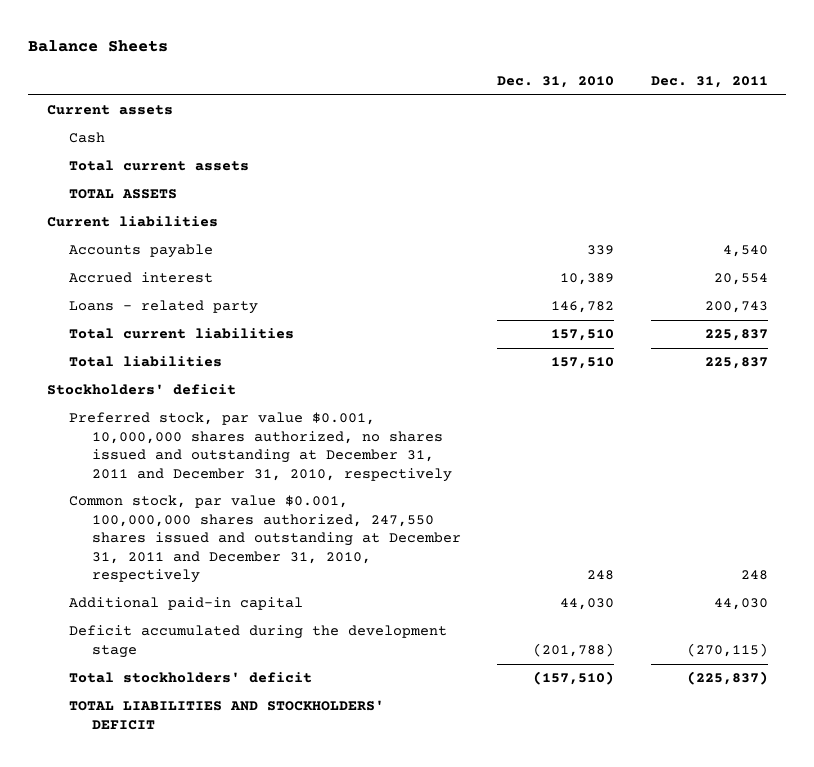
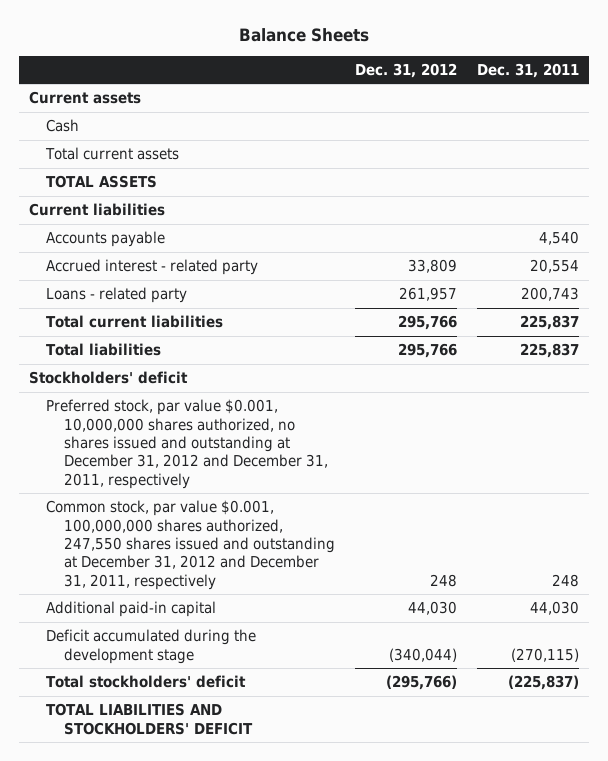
- | Dec. 31, 2010 | Dec. 31, 2011
+ | Dec. 31, 2012 | Dec. 31, 2011
- Accrued interest | 10,389 | 20,554
+ Accrued interest - related party | 33,809 | 20,554
- Preferred stock, par value $0.001, 10,000,000 shares authorized, no shares issued and outstanding at December 31, 2011 and December 31, 2010, respectively
- Common stock, par value $0.001, 100,000,000 shares authorized, 247,550 shares issued and outstanding at December 31, 2011 and December 31, 2010, respectively | 248 | 248
+ Preferred stock, par value $0.001, 10,000,000 shares authorized, no shares issued and outstanding at December 31, 2012 and December 31, 2011, respectively
+ Common stock, par value $0.001, 100,000,000 shares authorized, 247,550 shares issued and outstanding at December 31, 2012 and December 31, 2011, respectively | 248 | 248

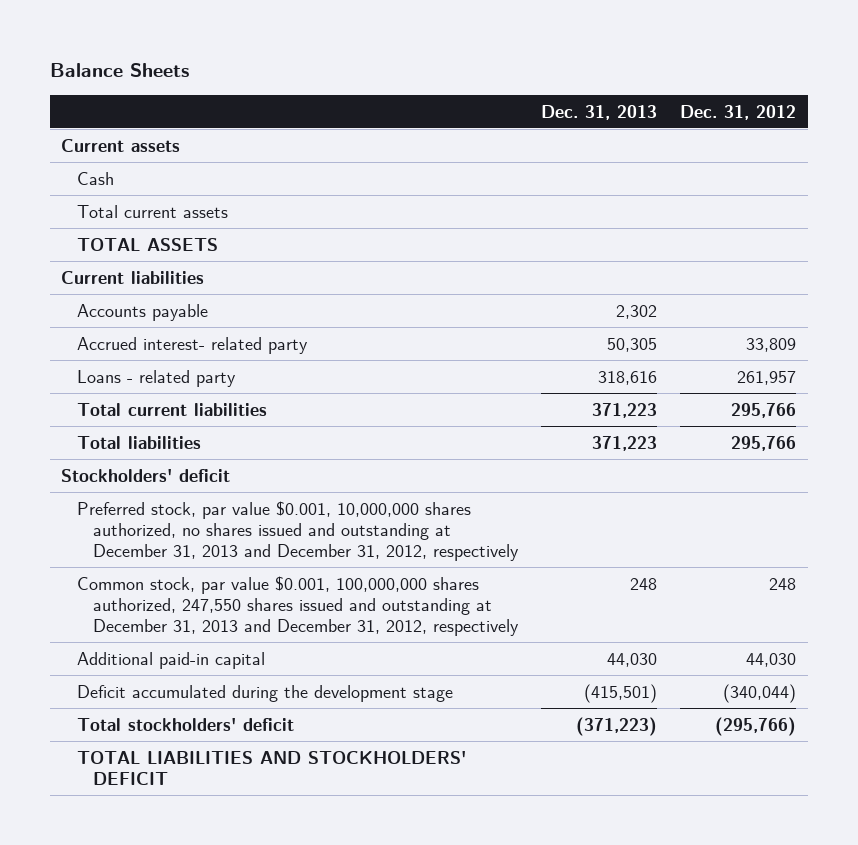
- | Dec. 31, 2012 | Dec. 31, 2011
+ | Dec. 31, 2013 | Dec. 31, 2012
- Accrued interest - related party | 33,809 | 20,554
+ Accrued interest- related party | 50,305 | 33,809
- Preferred stock, par value $0.001, 10,000,000 shares authorized, no shares issued and outstanding at December 31, 2012 and December 31, 2011, respectively
- Common stock, par value $0.001, 100,000,000 shares authorized, 247,550 shares issued and outstanding at December 31, 2012 and December 31, 2011, respectively | 248 | 248
+ Preferred stock, par value $0.001, 10,000,000 shares authorized, no shares issued and outstanding at December 31, 2013 and December 31, 2012, respectively
+ Common stock, par value $0.001, 100,000,000 shares authorized, 247,550 shares issued and outstanding at December 31, 2013 and December 31, 2012, respectively | 248 | 248

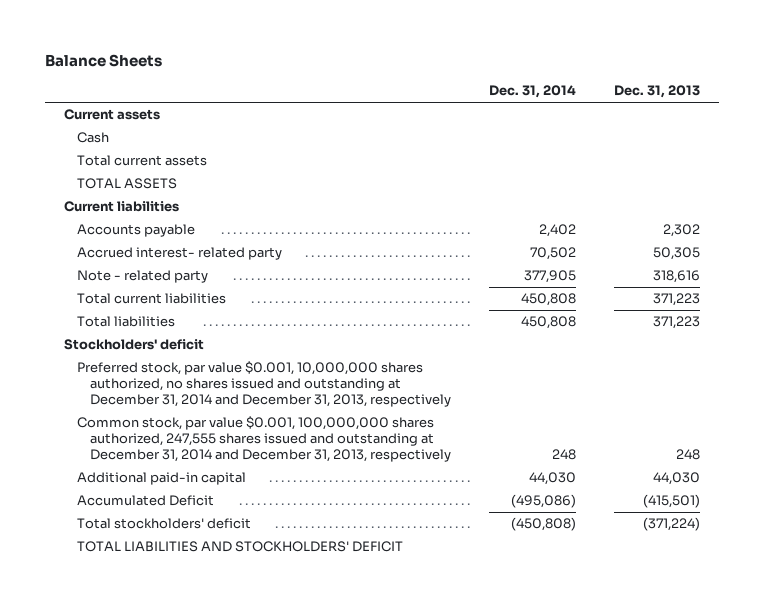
- | Dec. 31, 2013 | Dec. 31, 2012
+ | Dec. 31, 2014 | Dec. 31, 2013
- Loans - related party | 318,616 | 261,957
+ Note - related party | 377,905 | 318,616
- Preferred stock, par value $0.001, 10,000,000 shares authorized, no shares issued and outstanding at December 31, 2013 and December 31, 2012, respectively
- Common stock, par value $0.001, 100,000,000 shares authorized, 247,550 shares issued and outstanding at December 31, 2013 and December 31, 2012, respectively | 248 | 248
+ Preferred stock, par value $0.001, 10,000,000 shares authorized, no shares issued and outstanding at December 31, 2014 and December 31, 2013, respectively
+ Common stock, par value $0.001, 100,000,000 shares authorized, 247,555 shares issued and outstanding at December 31, 2014 and December 31, 2013, respectively | 248 | 248
- Deficit accumulated during the development stage | (415,501) | (340,044)
- Total stockholders' deficit | (371,223) | (295,766)
+ Accumulated Deficit | (495,086) | (415,501)
+ Total stockholders' deficit | (450,808) | (371,224)

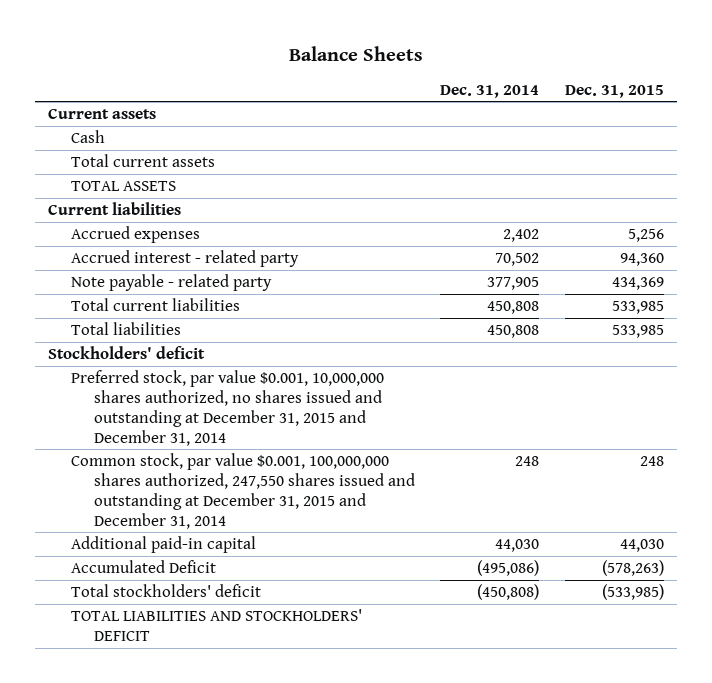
- | Dec. 31, 2014 | Dec. 31, 2013
+ | Dec. 31, 2014 | Dec. 31, 2015
- Accounts payable | 2,402 | 2,302
- Accrued interest- related party | 70,502 | 50,305
- Note - related party | 377,905 | 318,616
+ Accrued expenses | 2,402 | 5,256
+ Accrued interest - related party | 70,502 | 94,360
+ Note payable - related party | 377,905 | 434,369
- Preferred stock, par value $0.001, 10,000,000 shares authorized, no shares issued and outstanding at December 31, 2014 and December 31, 2013, respectively
- Common stock, par value $0.001, 100,000,000 shares authorized, 247,555 shares issued and outstanding at December 31, 2014 and December 31, 2013, respectively | 248 | 248
+ Preferred stock, par value $0.001, 10,000,000 shares authorized, no shares issued and outstanding at December 31, 2015 and December 31, 2014
+ Common stock, par value $0.001, 100,000,000 shares authorized, 247,550 shares issued and outstanding at December 31, 2015 and December 31, 2014 | 248 | 248

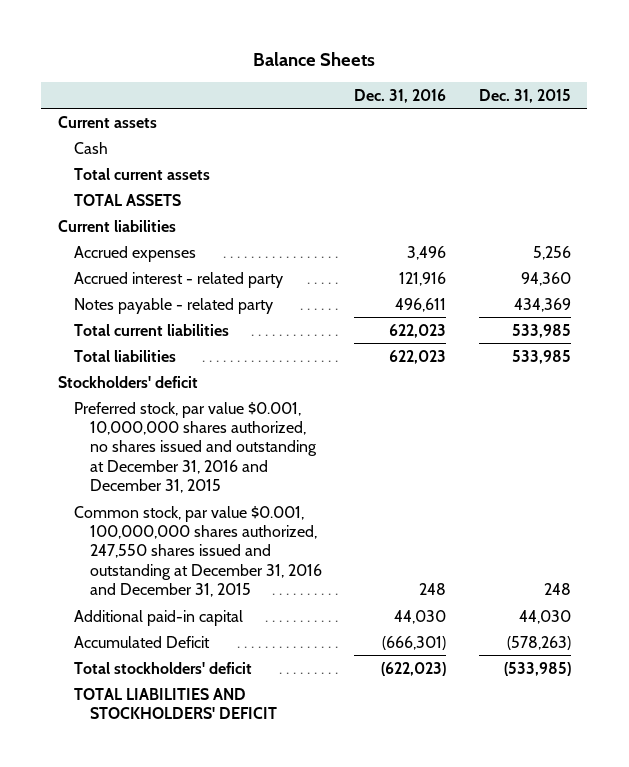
- | Dec. 31, 2014 | Dec. 31, 2015
+ | Dec. 31, 2016 | Dec. 31, 2015
- Note payable - related party | 377,905 | 434,369
+ Notes payable - related party | 496,611 | 434,369
- Preferred stock, par value $0.001, 10,000,000 shares authorized, no shares issued and outstanding at December 31, 2015 and December 31, 2014
- Common stock, par value $0.001, 100,000,000 shares authorized, 247,550 shares issued and outstanding at December 31, 2015 and December 31, 2014 | 248 | 248
+ Preferred stock, par value $0.001, 10,000,000 shares authorized, no shares issued and outstanding at December 31, 2016 and December 31, 2015
+ Common stock, par value $0.001, 100,000,000 shares authorized, 247,550 shares issued and outstanding at December 31, 2016 and December 31, 2015 | 248 | 248

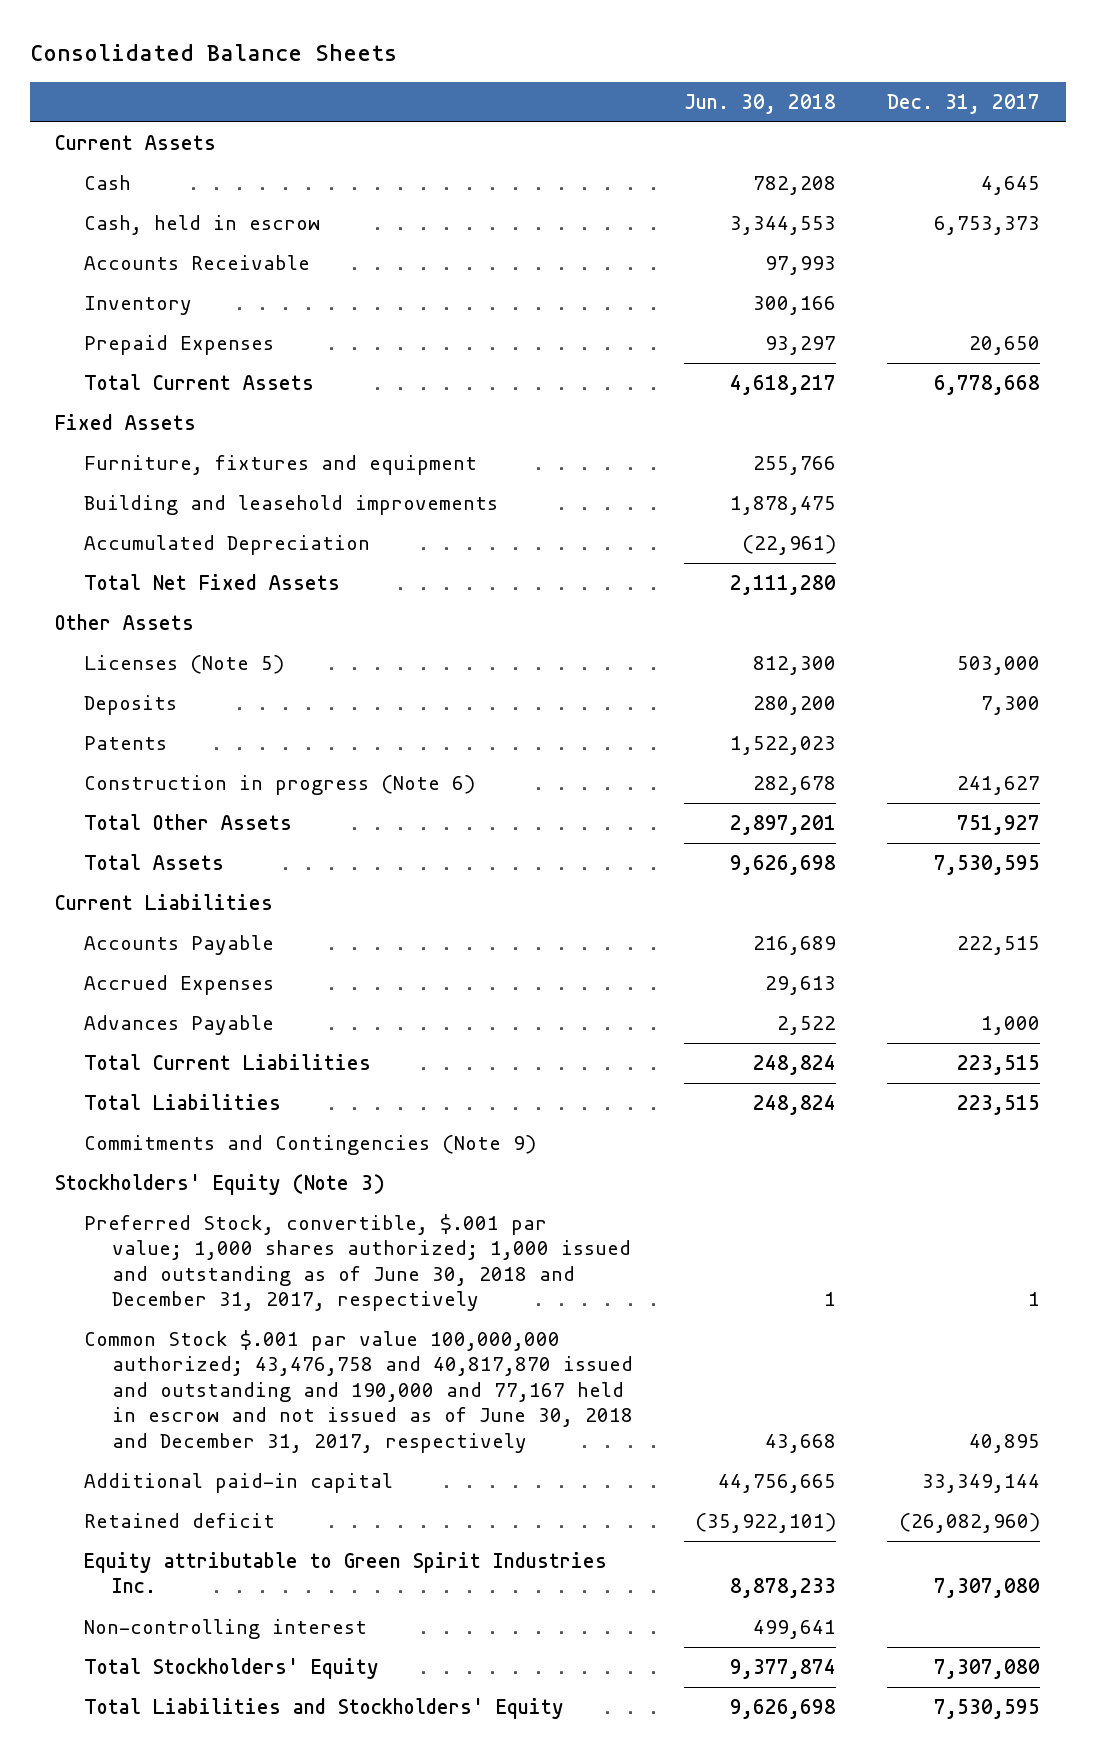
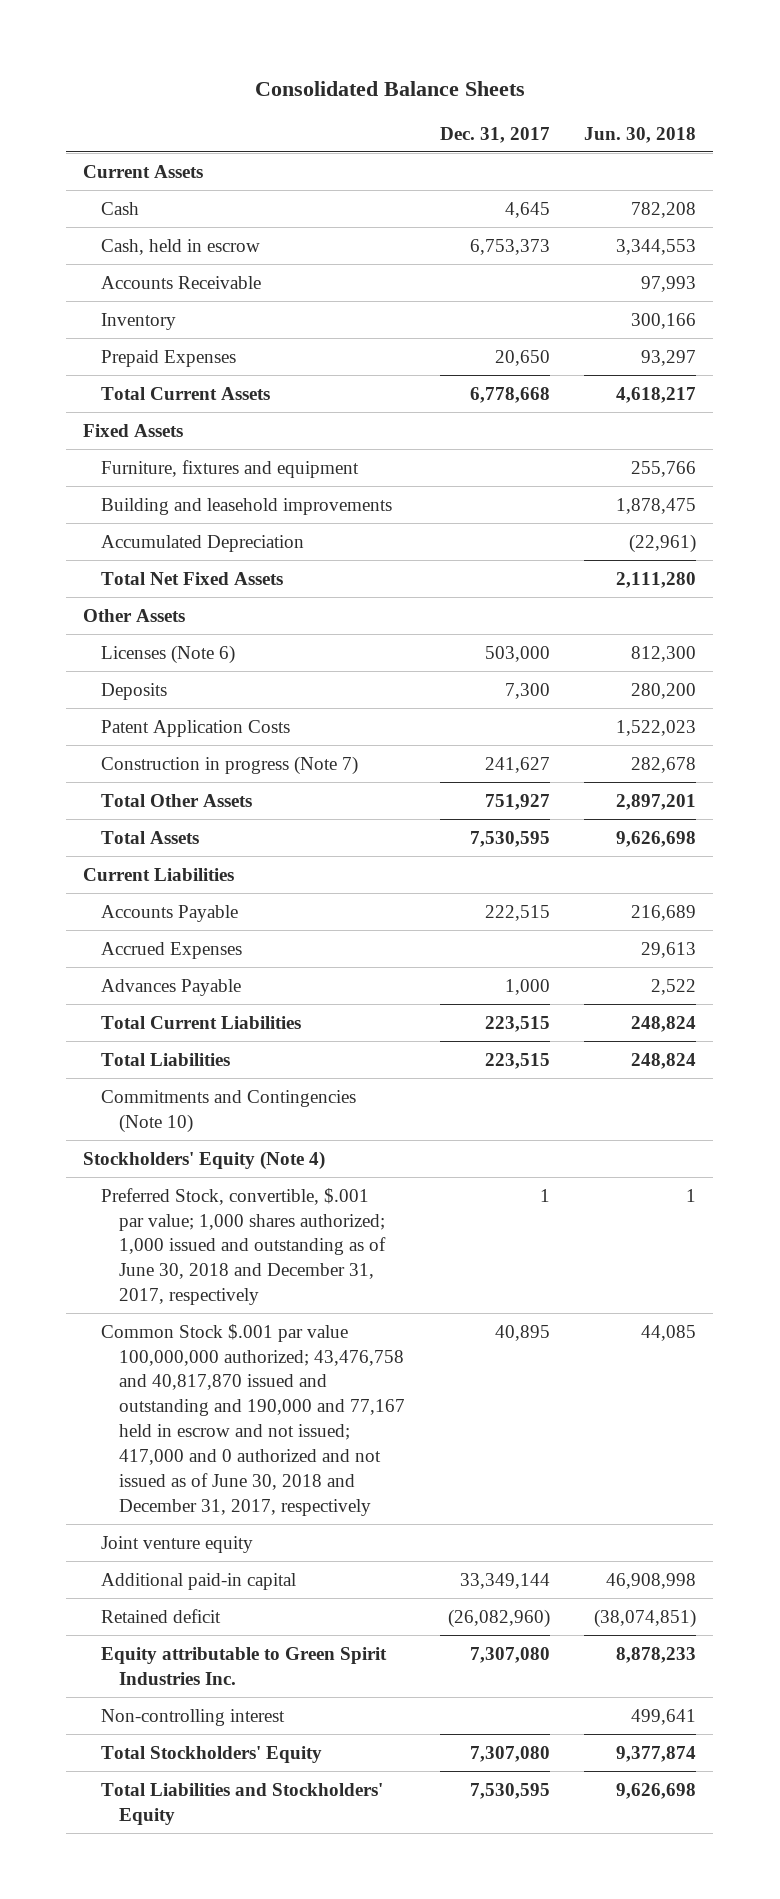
- | Jun. 30, 2018 | Dec. 31, 2017
+ | Dec. 31, 2017 | Jun. 30, 2018
- Licenses (Note 5) | 812,300 | 503,000
+ Licenses (Note 6) | 503,000 | 812,300
- Patents | 1,522,023 |
- Construction in progress (Note 6) | 282,678 | 241,627
+ Patent Application Costs | | 1,522,023
+ Construction in progress (Note 7) | 241,627 | 282,678
- Commitments and Contingencies (Note 9)
- Stockholders' Equity (Note 3)
+ Commitments and Contingencies (Note 10)
+ Stockholders' Equity (Note 4)
- Common Stock $.001 par value 100,000,000 authorized; 43,476,758 and 40,817,870 issued and outstanding and 190,000 and 77,167 held in escrow and not issued as of June 30, 2018 and December 31, 2017, respectively | 43,668 | 40,895
- Additional paid-in capital | 44,756,665 | 33,349,144
- Retained deficit | (35,922,101) | (26,082,960)
+ Common Stock $.001 par value 100,000,000 authorized; 43,476,758 and 40,817,870 issued and outstanding and 190,000 and 77,167 held in escrow and not issued; 417,000 and 0 authorized and not issued as of June 30, 2018 and December 31, 2017, respectively | 40,895 | 44,085
+ Joint venture equity
+ Additional paid-in capital | 33,349,144 | 46,908,998
+ Retained deficit | (26,082,960) | (38,074,851)

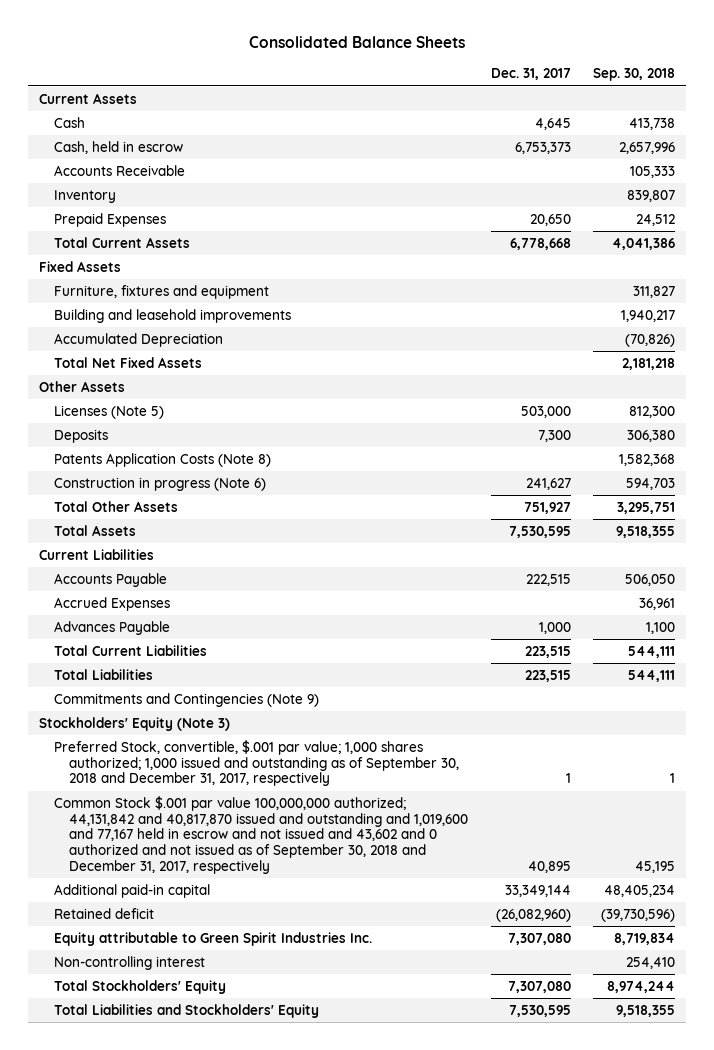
- | Dec. 31, 2017 | Jun. 30, 2018
+ | Dec. 31, 2017 | Sep. 30, 2018
- Licenses (Note 6) | 503,000 | 812,300
+ Licenses (Note 5) | 503,000 | 812,300
- Patent Application Costs | | 1,522,023
- Construction in progress (Note 7) | 241,627 | 282,678
+ Patents Application Costs (Note 8) | | 1,582,368
+ Construction in progress (Note 6) | 241,627 | 594,703
- Commitments and Contingencies (Note 10)
- Stockholders' Equity (Note 4)
- Preferred Stock, convertible, $.001 par value; 1,000 shares authorized; 1,000 issued and outstanding as of June 30, 2018 and December 31, 2017, respectively | 1 | 1
- Common Stock $.001 par value 100,000,000 authorized; 43,476,758 and 40,817,870 issued and outstanding and 190,000 and 77,167 held in escrow and not issued; 417,000 and 0 authorized and not issued as of June 30, 2018 and December 31, 2017, respectively | 40,895 | 44,085
- Joint venture equity
+ Commitments and Contingencies (Note 9)
+ Stockholders' Equity (Note 3)
+ Preferred Stock, convertible, $.001 par value; 1,000 shares authorized; 1,000 issued and outstanding as of September 30, 2018 and December 31, 2017, respectively | 1 | 1
+ Common Stock $.001 par value 100,000,000 authorized; 44,131,842 and 40,817,870 issued and outstanding and 1,019,600 and 77,167 held in escrow and not issued and 43,602 and 0 authorized and not issued as of September 30, 2018 and December 31, 2017, respectively | 40,895 | 45,195

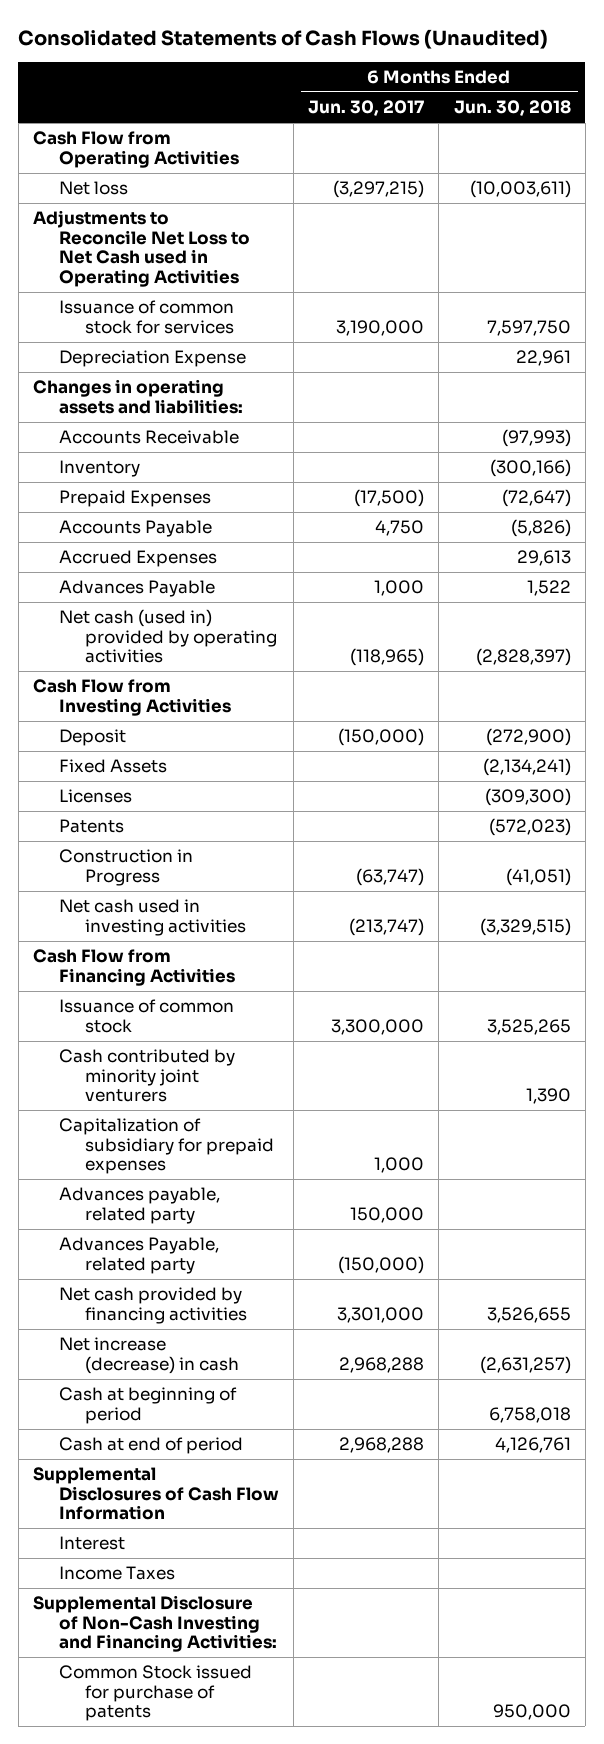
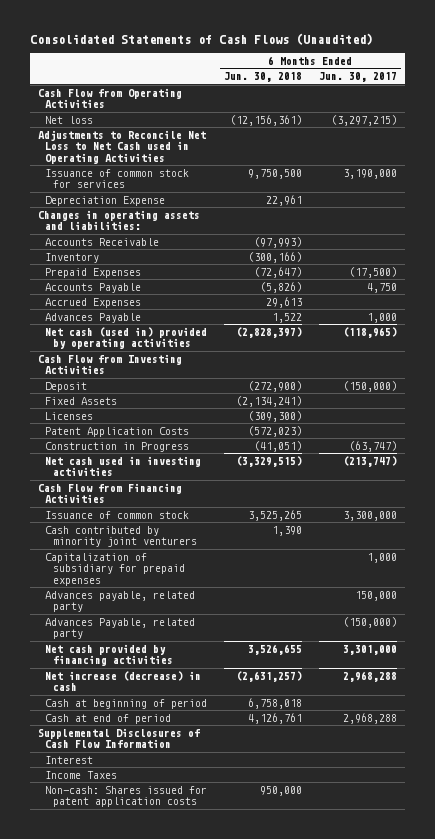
- | 6 Months Ended Jun. 30, 2017 | 6 Months Ended Jun. 30, 2018
+ | 6 Months Ended Jun. 30, 2018 | 6 Months Ended Jun. 30, 2017
- Net loss | (3,297,215) | (10,003,611)
+ Net loss | (12,156,361) | (3,297,215)
- Issuance of common stock for services | 3,190,000 | 7,597,750
+ Issuance of common stock for services | 9,750,500 | 3,190,000
- Patents | | (572,023)
+ Patent Application Costs | (572,023) |
- Supplemental Disclosure of Non-Cash Investing and Financing Activities:
- Common Stock issued for purchase of patents | | 950,000
+ Non-cash: Shares issued for patent application costs | 950,000 |

